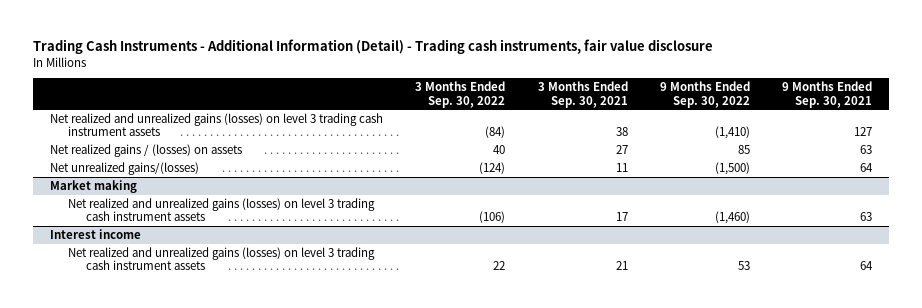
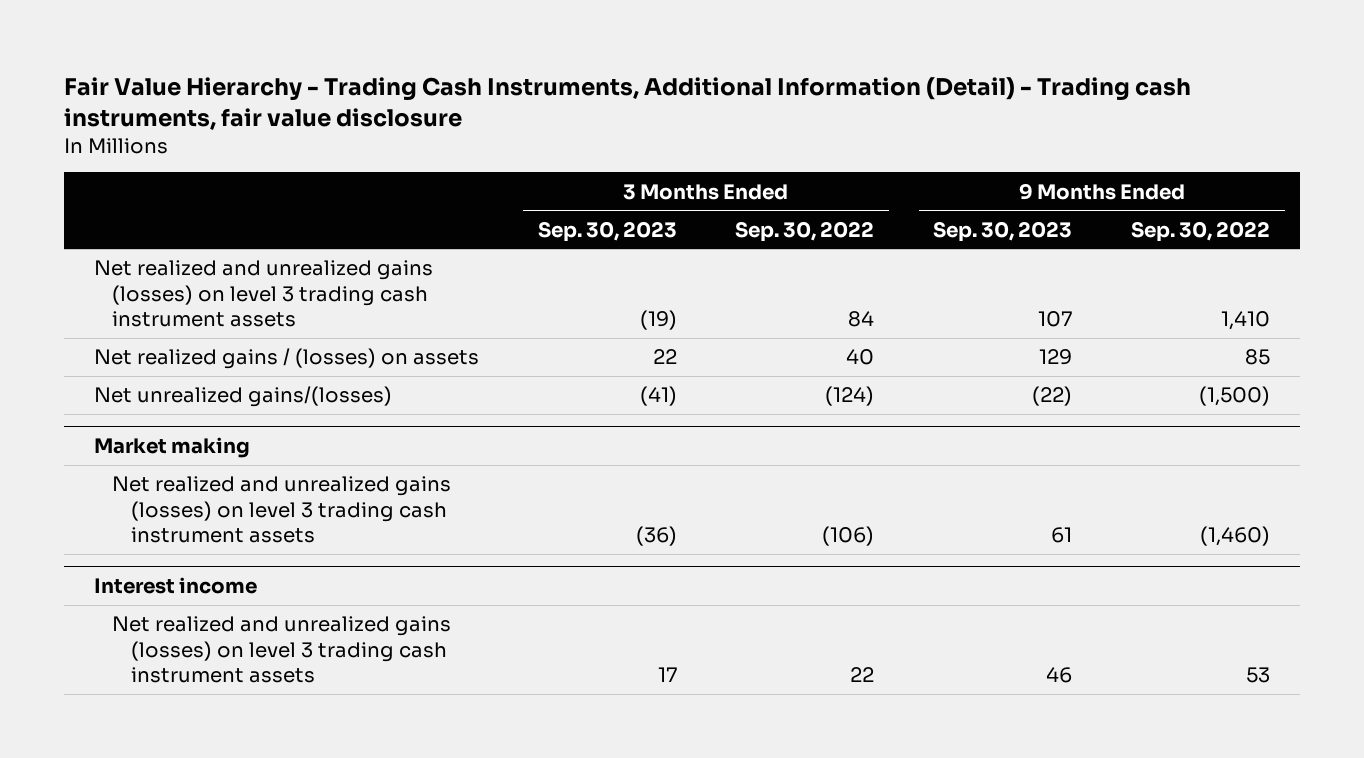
- Trading Cash Instruments - Additional Information (Detail) - Trading cash instruments, fair value disclosure
+ Fair Value Hierarchy - Trading Cash Instruments, Additional Information (Detail) - Trading cash instruments, fair value disclosure
- | 3 Months Ended Sep. 30, 2022 | 3 Months Ended Sep. 30, 2021 | 9 Months Ended Sep. 30, 2022 | 9 Months Ended Sep. 30, 2021
+ | 3 Months Ended Sep. 30, 2023 | 3 Months Ended Sep. 30, 2022 | 9 Months Ended Sep. 30, 2023 | 9 Months Ended Sep. 30, 2022
- Net realized and unrealized gains (losses) on level 3 trading cash instrument assets | (84) | 38 | (1,410) | 127
+ Net realized and unrealized gains (losses) on level 3 trading cash instrument assets | (19) | 84 | 107 | 1,410

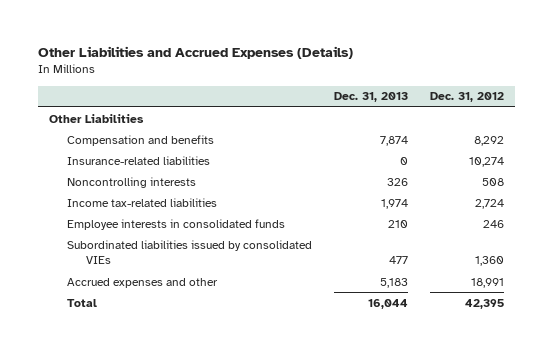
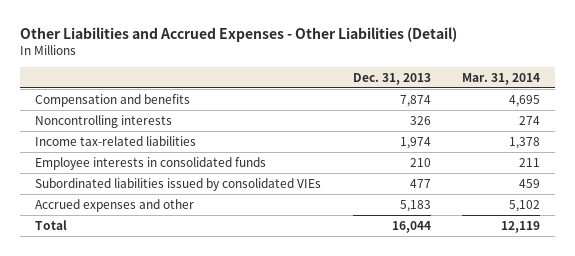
- Other Liabilities and Accrued Expenses (Details)
+ Other Liabilities and Accrued Expenses - Other Liabilities (Detail)
- | Dec. 31, 2013 | Dec. 31, 2012
+ | Dec. 31, 2013 | Mar. 31, 2014
- Other Liabilities
- Insurance-related liabilities | 0 | 10,274

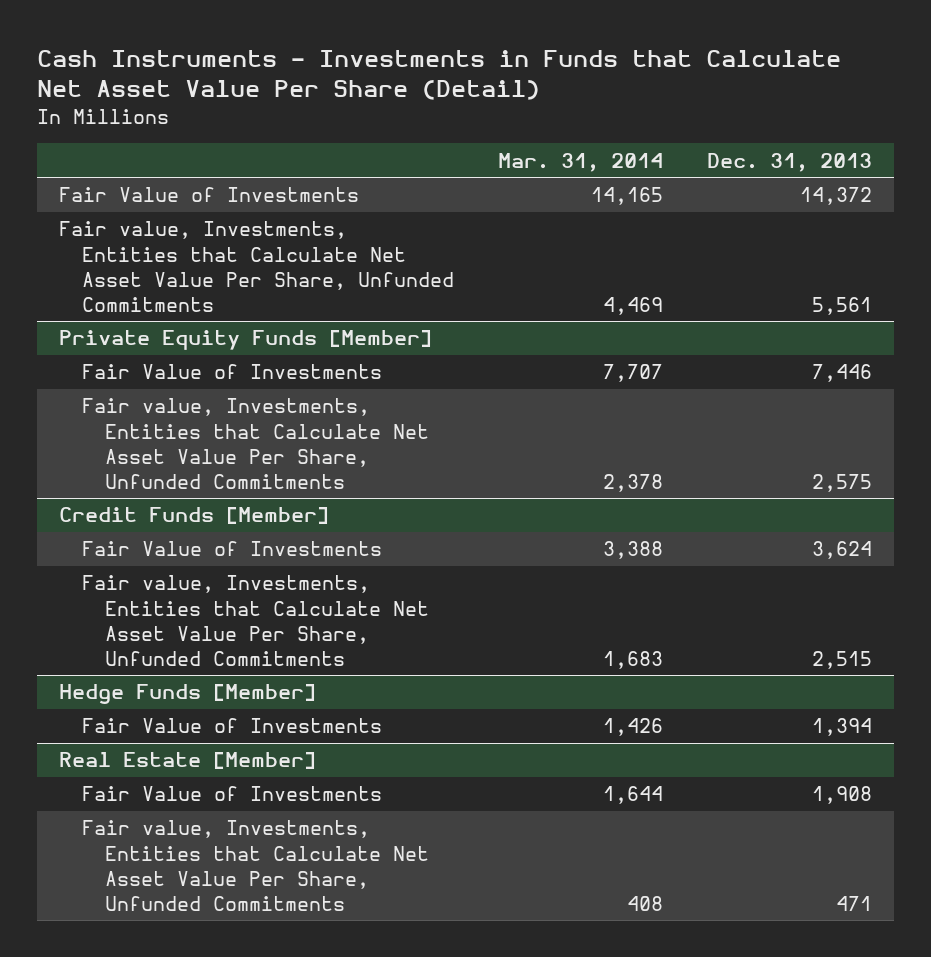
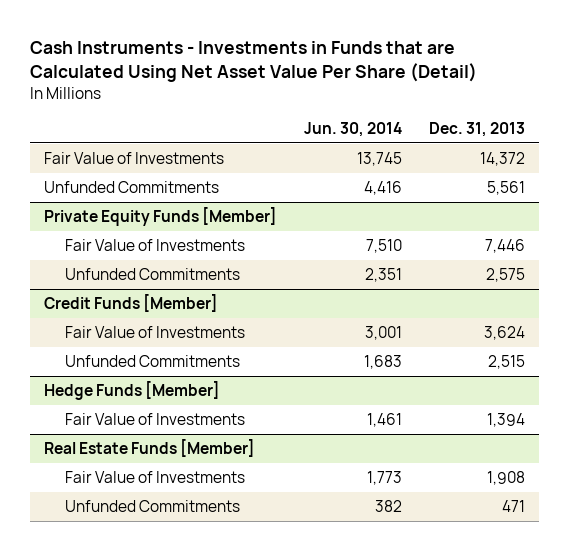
- Cash Instruments - Investments in Funds that Calculate Net Asset Value Per Share (Detail)
+ Cash Instruments - Investments in Funds that are Calculated Using Net Asset Value Per Share (Detail)
- | Mar. 31, 2014 | Dec. 31, 2013
+ | Jun. 30, 2014 | Dec. 31, 2013
- Fair value, Investments, Entities that Calculate Net Asset Value Per Share, Unfunded Commitments | 4,469 | 5,561
+ Unfunded Commitments | 4,416 | 5,561
@ Private Equity Funds [Member]
- Fair value, Investments, Entities that Calculate Net Asset Value Per Share, Unfunded Commitments | 2,378 | 2,575
+ Unfunded Commitments | 2,351 | 2,575
@ Credit Funds [Member]
- Fair value, Investments, Entities that Calculate Net Asset Value Per Share, Unfunded Commitments | 1,683 | 2,515
+ Unfunded Commitments | 1,683 | 2,515
- Real Estate [Member]
+ Real Estate Funds [Member]
- Fair value, Investments, Entities that Calculate Net Asset Value Per Share, Unfunded Commitments | 408 | 471
+ Unfunded Commitments | 382 | 471

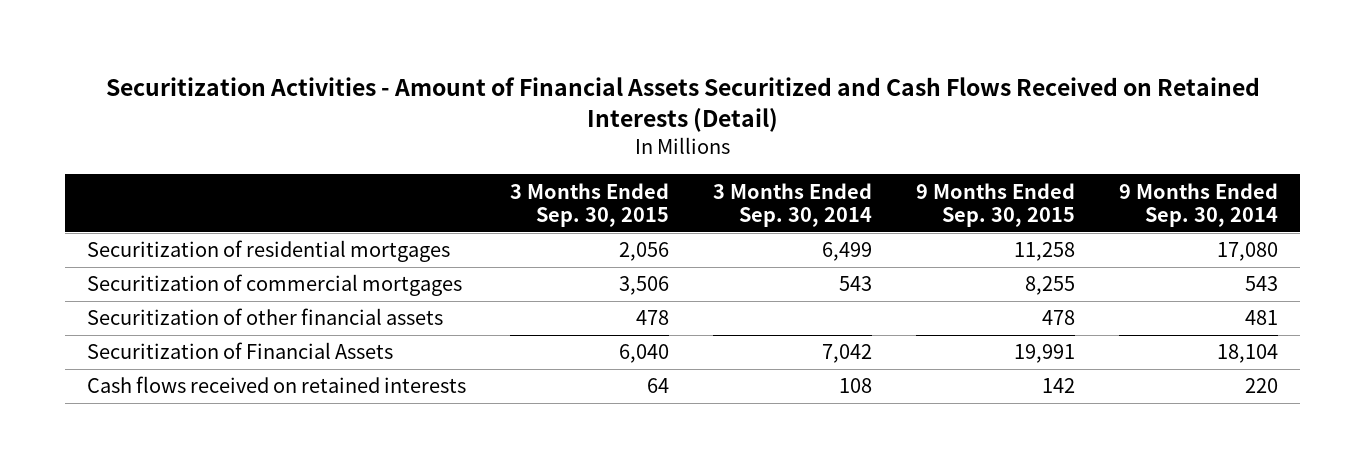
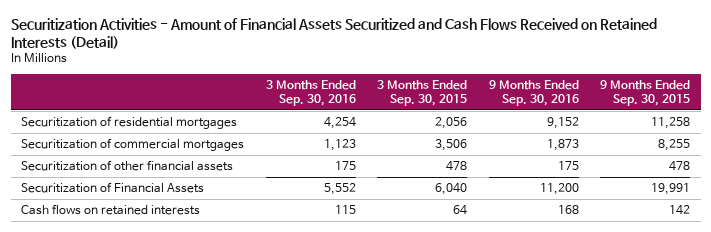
- | 3 Months Ended Sep. 30, 2015 | 3 Months Ended Sep. 30, 2014 | 9 Months Ended Sep. 30, 2015 | 9 Months Ended Sep. 30, 2014
+ | 3 Months Ended Sep. 30, 2016 | 3 Months Ended Sep. 30, 2015 | 9 Months Ended Sep. 30, 2016 | 9 Months Ended Sep. 30, 2015
- Cash flows received on retained interests | 64 | 108 | 142 | 220
+ Cash flows on retained interests | 115 | 64 | 168 | 142

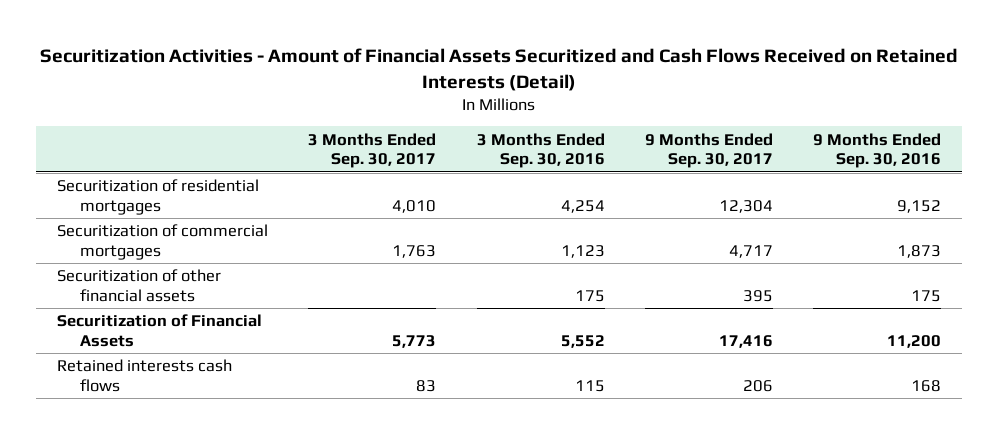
- | 3 Months Ended Sep. 30, 2016 | 3 Months Ended Sep. 30, 2015 | 9 Months Ended Sep. 30, 2016 | 9 Months Ended Sep. 30, 2015
+ | 3 Months Ended Sep. 30, 2017 | 3 Months Ended Sep. 30, 2016 | 9 Months Ended Sep. 30, 2017 | 9 Months Ended Sep. 30, 2016
- Cash flows on retained interests | 115 | 64 | 168 | 142
+ Retained interests cash flows | 83 | 115 | 206 | 168

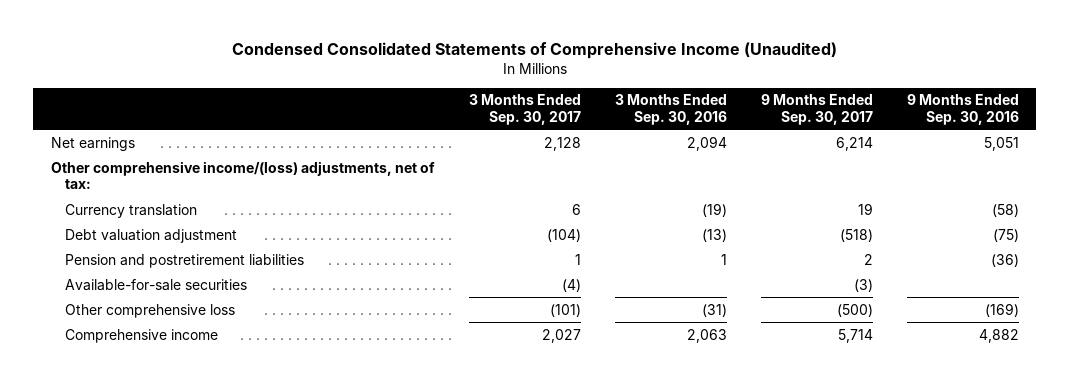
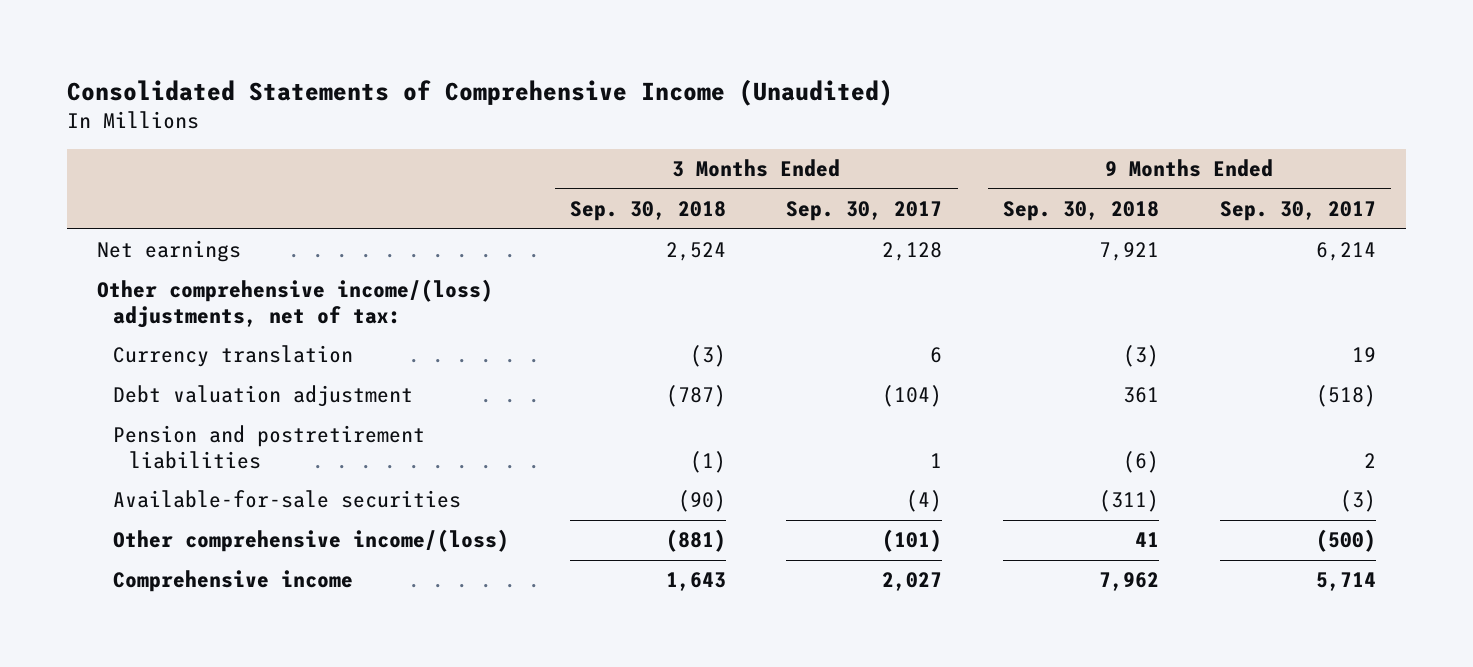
- Condensed Consolidated Statements of Comprehensive Income (Unaudited)
+ Consolidated Statements of Comprehensive Income (Unaudited)
- | 3 Months Ended Sep. 30, 2017 | 3 Months Ended Sep. 30, 2016 | 9 Months Ended Sep. 30, 2017 | 9 Months Ended Sep. 30, 2016
+ | 3 Months Ended Sep. 30, 2018 | 3 Months Ended Sep. 30, 2017 | 9 Months Ended Sep. 30, 2018 | 9 Months Ended Sep. 30, 2017
- Other comprehensive loss | (101) | (31) | (500) | (169)
+ Other comprehensive income/(loss) | (881) | (101) | 41 | (500)

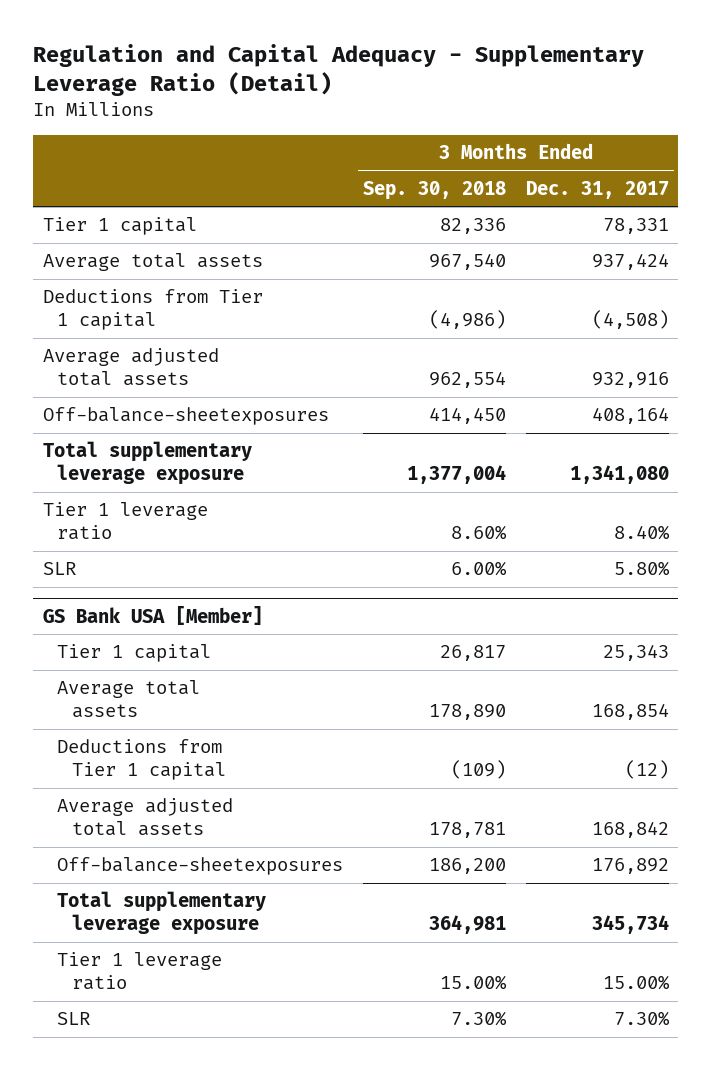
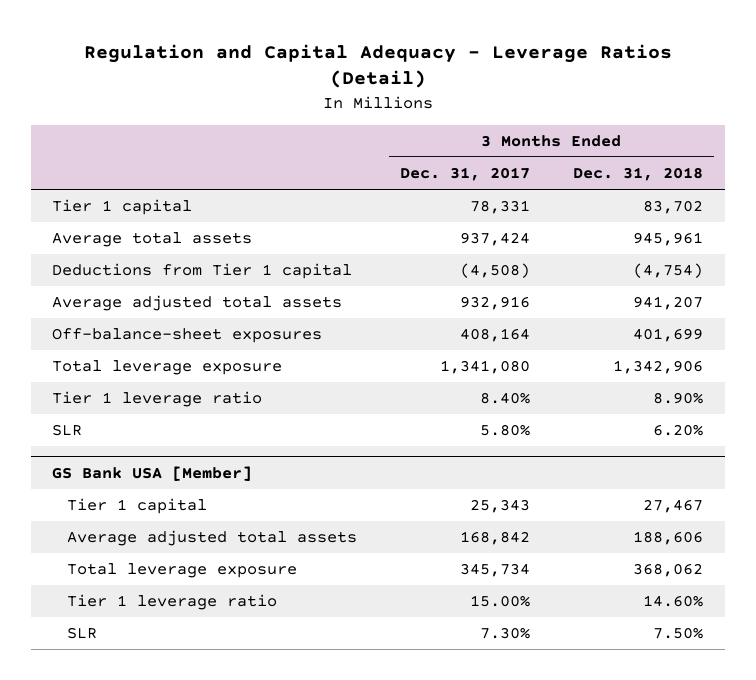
- Regulation and Capital Adequacy - Supplementary Leverage Ratio (Detail)
+ Regulation and Capital Adequacy - Leverage Ratios (Detail)
- | 3 Months Ended Sep. 30, 2018 | 3 Months Ended Dec. 31, 2017
+ | 3 Months Ended Dec. 31, 2017 | 3 Months Ended Dec. 31, 2018
- Off-balance-sheetexposures | 414,450 | 408,164
- Total supplementary leverage exposure | 1,377,004 | 1,341,080
+ Off-balance-sheet exposures | 408,164 | 401,699
+ Total leverage exposure | 1,341,080 | 1,342,906
@ GS Bank USA [Member]
- Average total assets | 178,890 | 168,854
- Deductions from Tier 1 capital | (109) | (12)
- Off-balance-sheetexposures | 186,200 | 176,892
- Total supplementary leverage exposure | 364,981 | 345,734
+ Total leverage exposure | 345,734 | 368,062

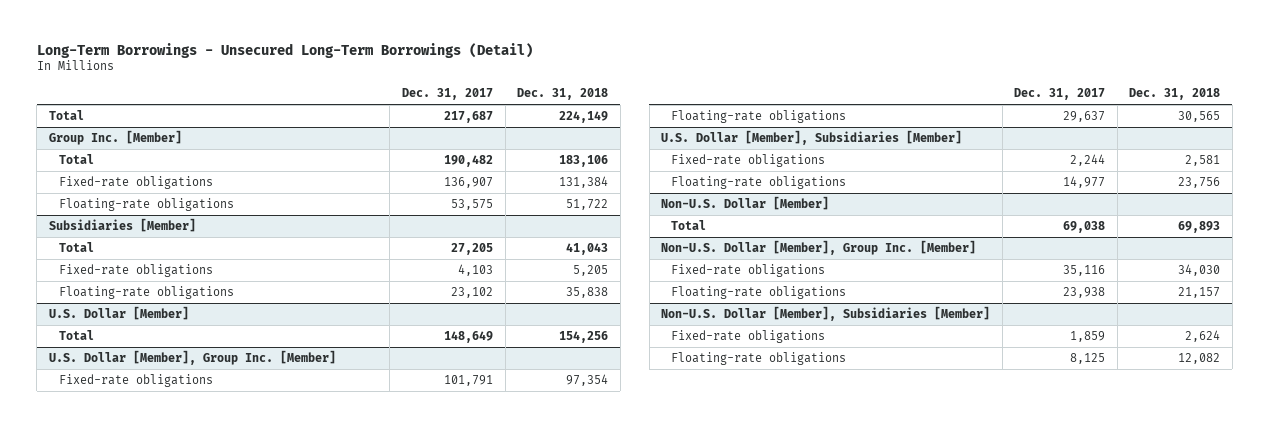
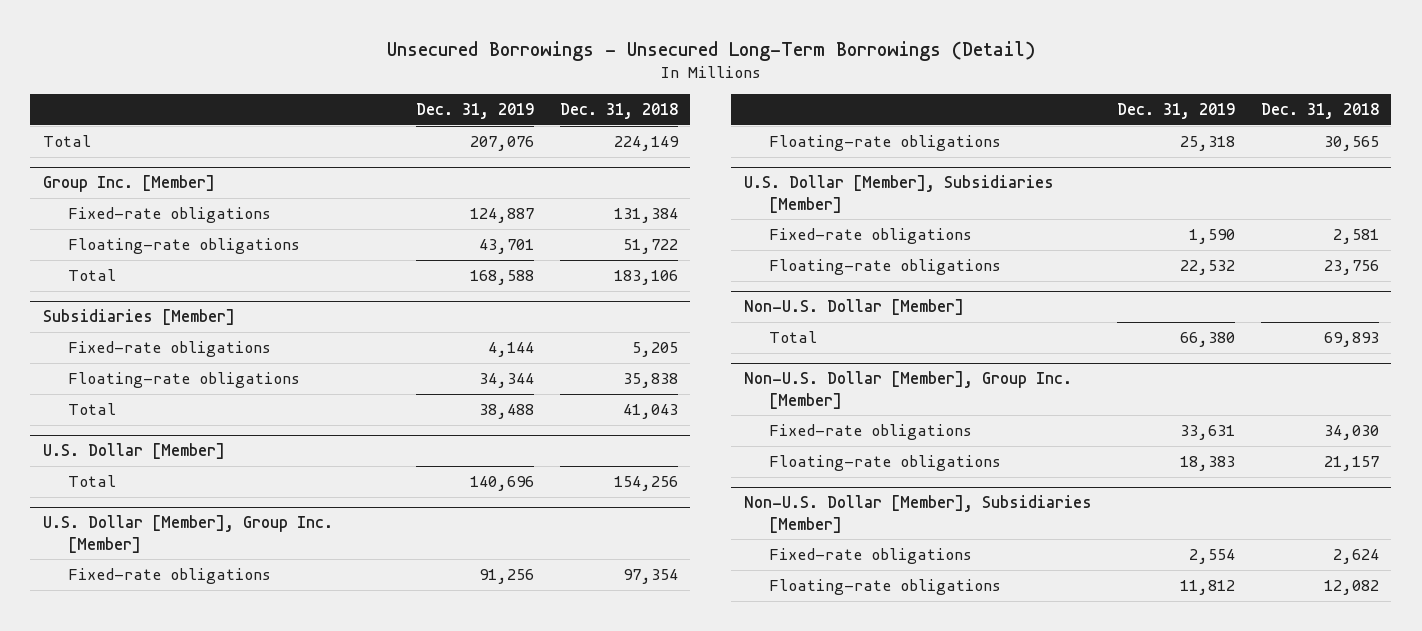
- Long-Term Borrowings - Unsecured Long-Term Borrowings (Detail)
+ Unsecured Borrowings - Unsecured Long-Term Borrowings (Detail)
- | Dec. 31, 2017 | Dec. 31, 2018
+ | Dec. 31, 2019 | Dec. 31, 2018
@ Group Inc. [Member]
moved down: Total | 168,588 | 183,106
@ Subsidiaries [Member]
moved down: Total | 38,488 | 41,043

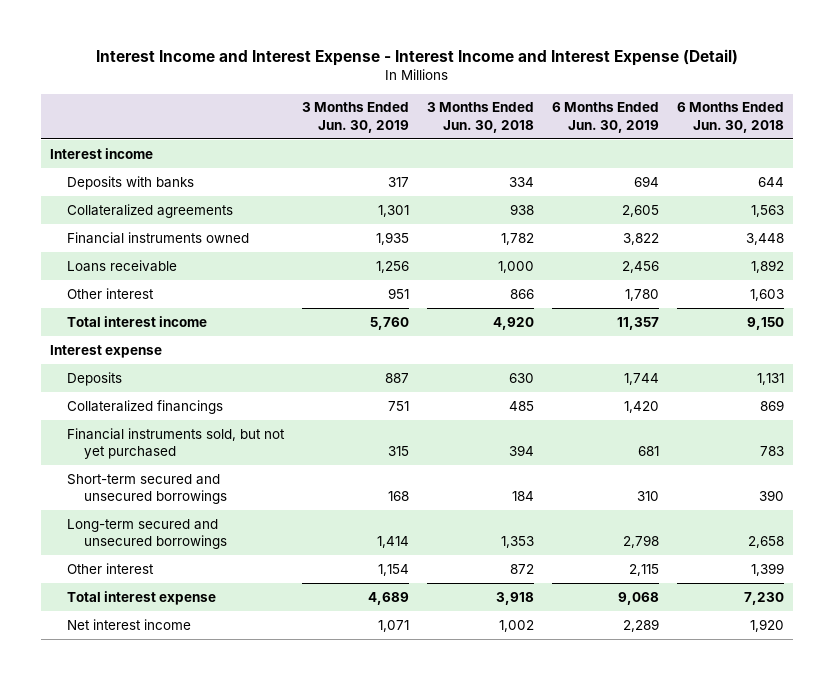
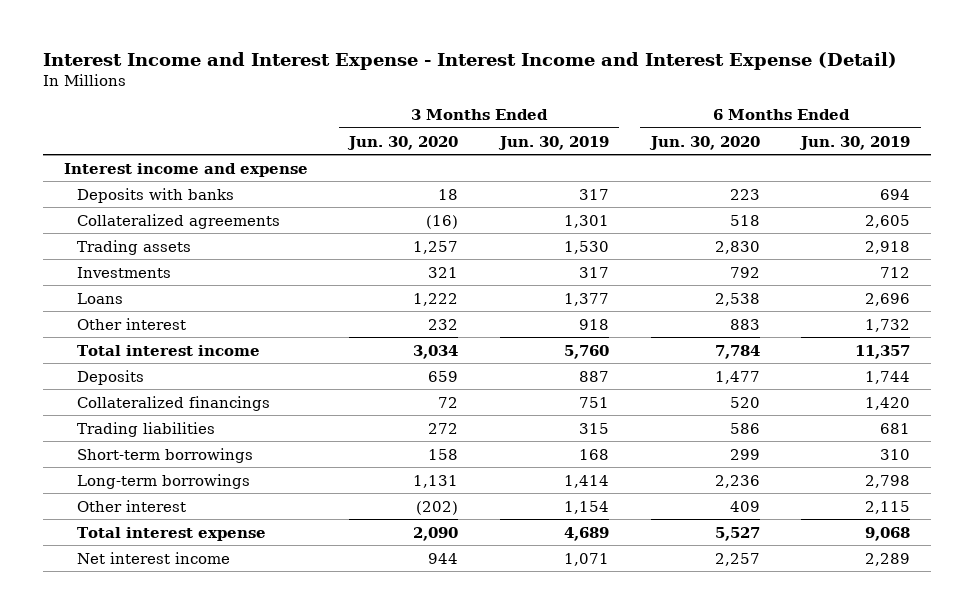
- | 3 Months Ended Jun. 30, 2019 | 3 Months Ended Jun. 30, 2018 | 6 Months Ended Jun. 30, 2019 | 6 Months Ended Jun. 30, 2018
+ | 3 Months Ended Jun. 30, 2020 | 3 Months Ended Jun. 30, 2019 | 6 Months Ended Jun. 30, 2020 | 6 Months Ended Jun. 30, 2019
- Interest income
+ Interest income and expense
- Financial instruments owned | 1,935 | 1,782 | 3,822 | 3,448
- Loans receivable | 1,256 | 1,000 | 2,456 | 1,892
- Other interest | 951 | 866 | 1,780 | 1,603
+ Trading assets | 1,257 | 1,530 | 2,830 | 2,918
+ Investments | 321 | 317 | 792 | 712
+ Loans | 1,222 | 1,377 | 2,538 | 2,696
+ Other interest | 232 | 918 | 883 | 1,732
- Interest expense
- Financial instruments sold, but not yet purchased | 315 | 394 | 681 | 783
- Short-term secured and unsecured borrowings | 168 | 184 | 310 | 390
- Long-term secured and unsecured borrowings | 1,414 | 1,353 | 2,798 | 2,658
+ Trading liabilities | 272 | 315 | 586 | 681
+ Short-term borrowings | 158 | 168 | 299 | 310
+ Long-term borrowings | 1,131 | 1,414 | 2,236 | 2,798

